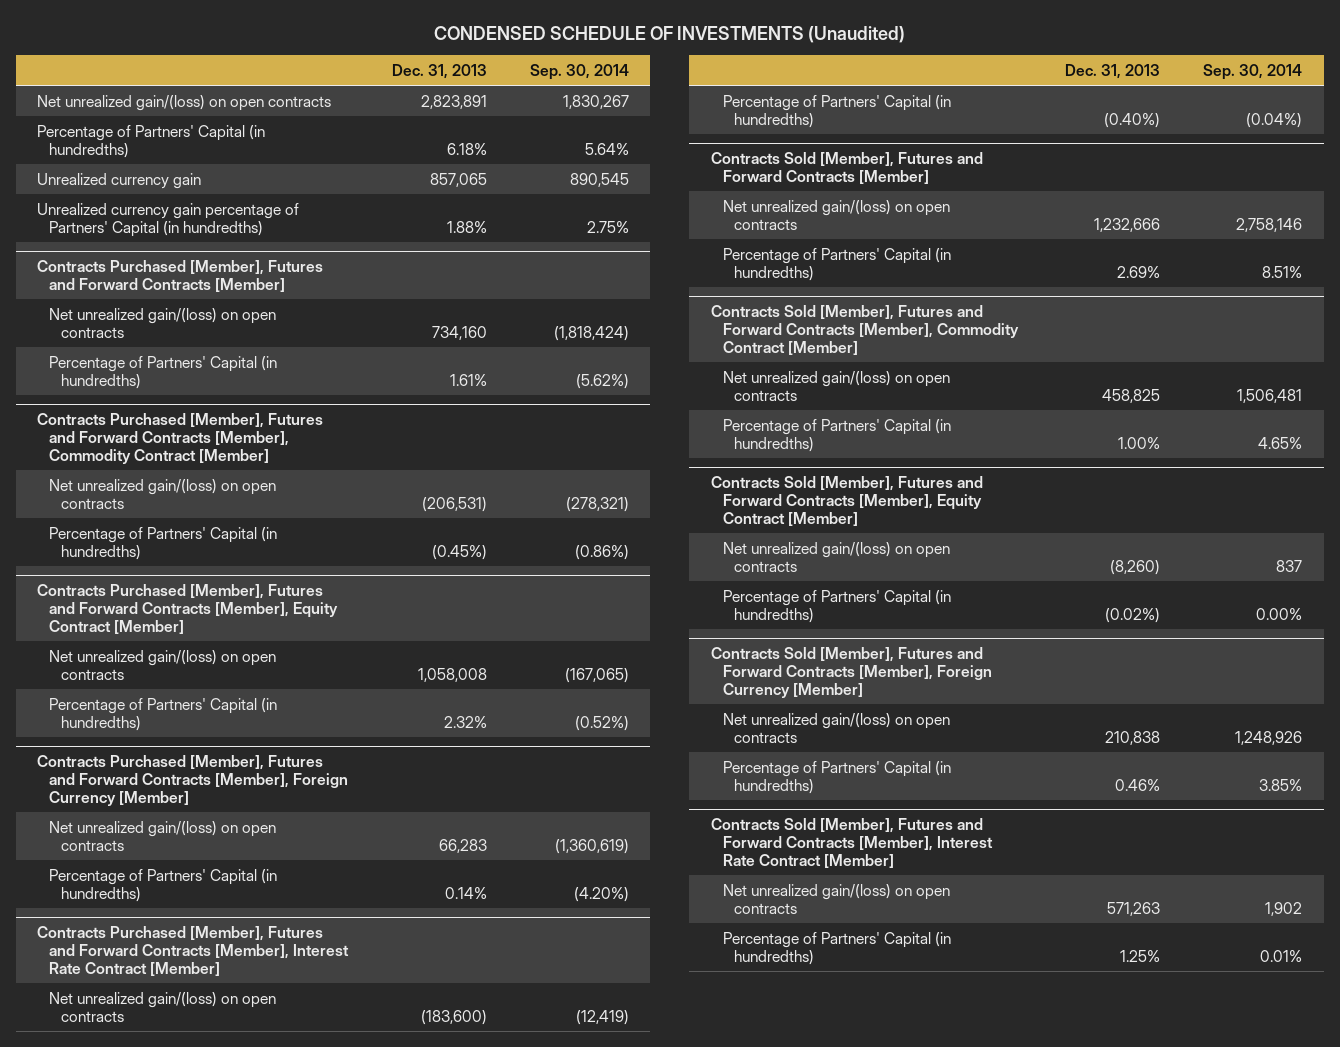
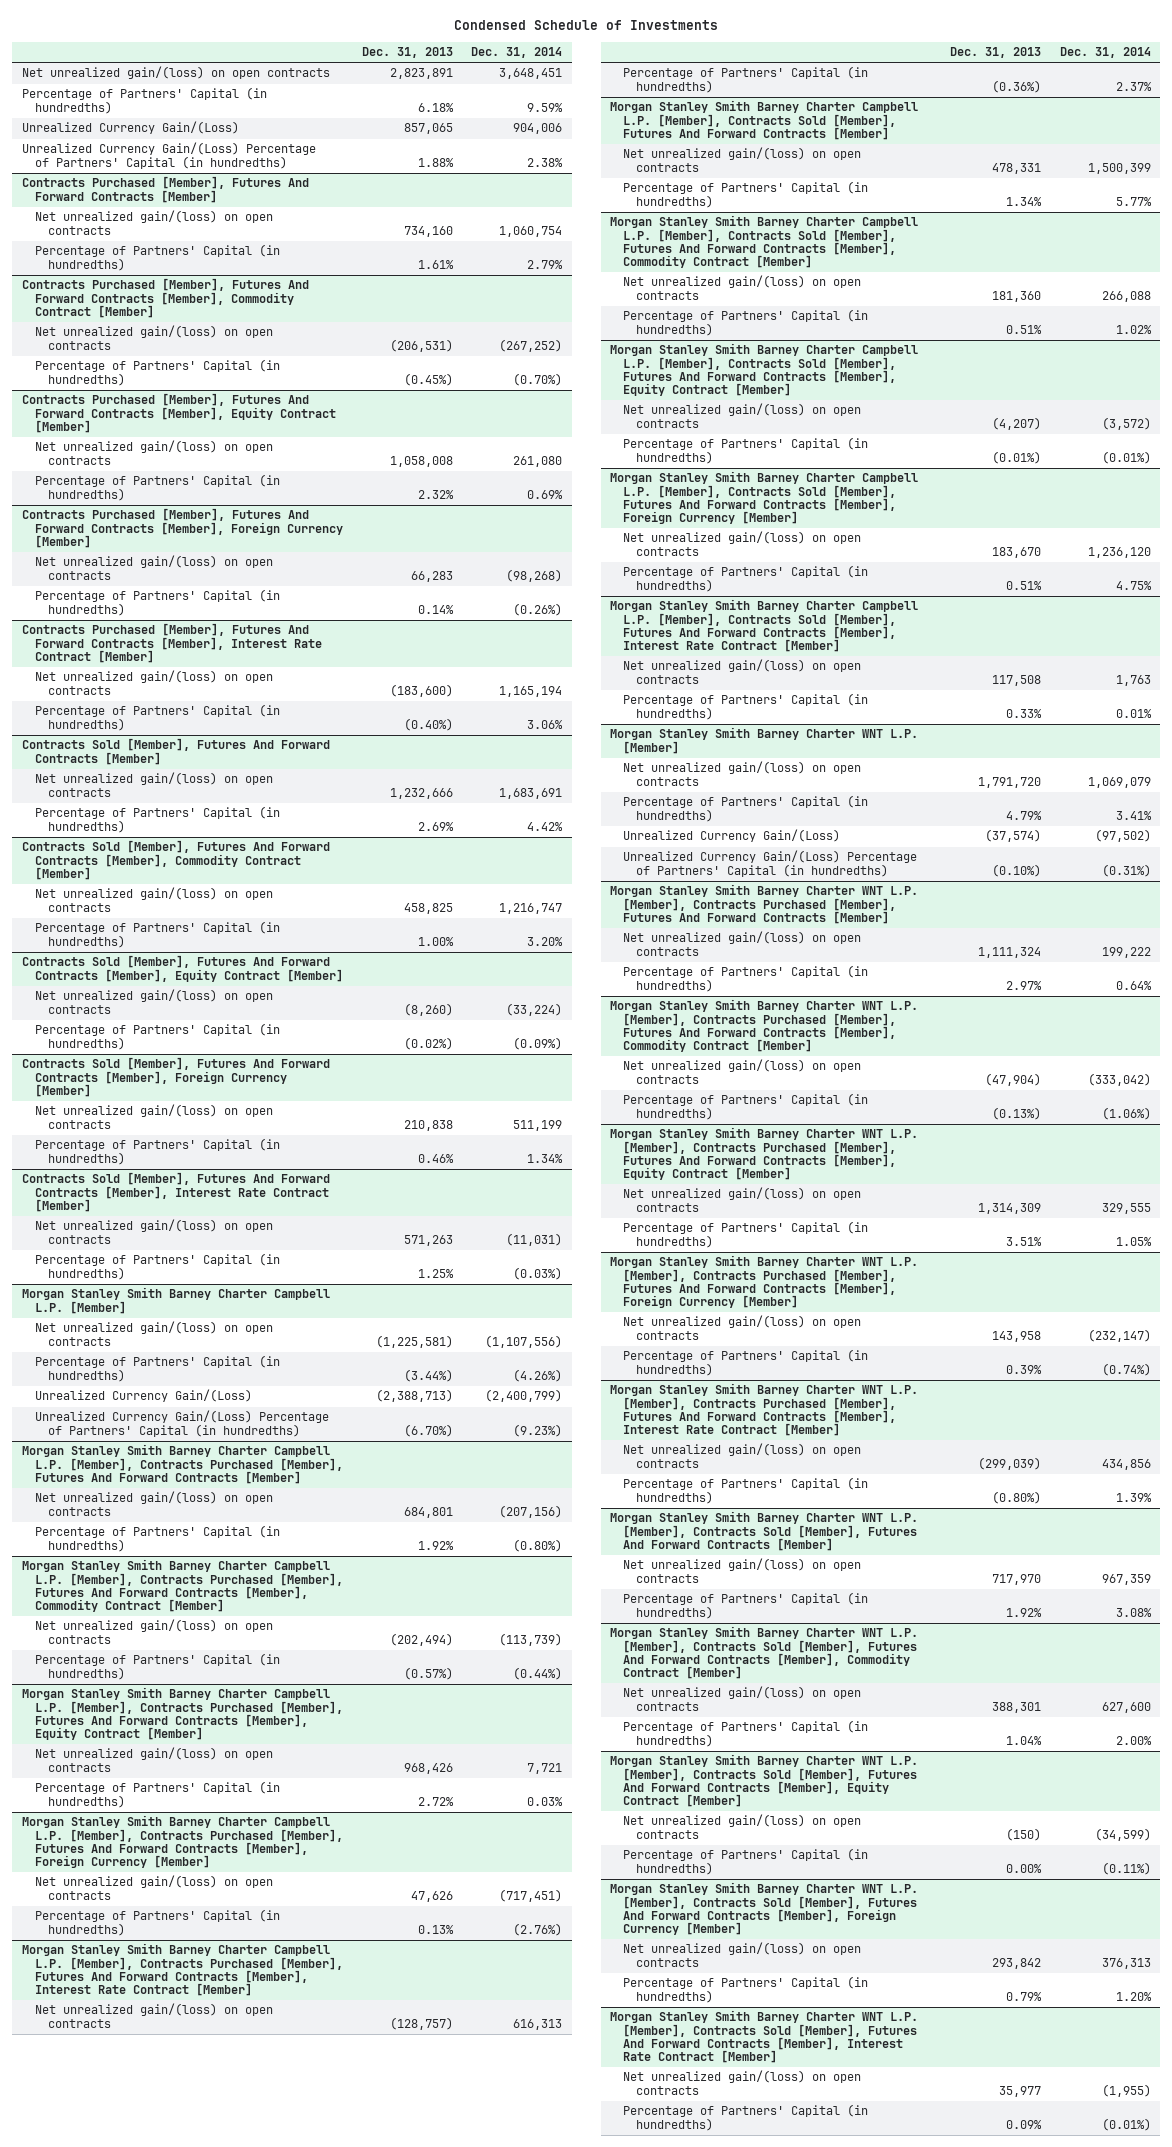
- CONDENSED SCHEDULE OF INVESTMENTS (Unaudited)
+ Condensed Schedule of Investments
- | Dec. 31, 2013 | Sep. 30, 2014
+ | Dec. 31, 2013 | Dec. 31, 2014
- Unrealized currency gain | 857,065 | 890,545
- Unrealized currency gain percentage of Partners' Capital (in hundredths) | 1.88% | 2.75%
- Contracts Purchased [Member], Futures and Forward Contracts [Member]
+ Unrealized Currency Gain/(Loss) | 857,065 | 904,006
+ Unrealized Currency Gain/(Loss) Percentage of Partners' Capital (in hundredths) | 1.88% | 2.38%
+ Contracts Purchased [Member], Futures And Forward Contracts [Member]
- Contracts Purchased [Member], Futures and Forward Contracts [Member], Commodity Contract [Member]
+ Contracts Purchased [Member], Futures And Forward Contracts [Member], Commodity Contract [Member]
- Contracts Purchased [Member], Futures and Forward Contracts [Member], Equity Contract [Member]
+ Contracts Purchased [Member], Futures And Forward Contracts [Member], Equity Contract [Member]
- Contracts Purchased [Member], Futures and Forward Contracts [Member], Foreign Currency [Member]
+ Contracts Purchased [Member], Futures And Forward Contracts [Member], Foreign Currency [Member]
- Contracts Purchased [Member], Futures and Forward Contracts [Member], Interest Rate Contract [Member]
+ Contracts Purchased [Member], Futures And Forward Contracts [Member], Interest Rate Contract [Member]
- Contracts Sold [Member], Futures and Forward Contracts [Member]
+ Contracts Sold [Member], Futures And Forward Contracts [Member]
- Contracts Sold [Member], Futures and Forward Contracts [Member], Commodity Contract [Member]
+ Contracts Sold [Member], Futures And Forward Contracts [Member], Commodity Contract [Member]
- Contracts Sold [Member], Futures and Forward Contracts [Member], Equity Contract [Member]
+ Contracts Sold [Member], Futures And Forward Contracts [Member], Equity Contract [Member]
- Contracts Sold [Member], Futures and Forward Contracts [Member], Foreign Currency [Member]
+ Contracts Sold [Member], Futures And Forward Contracts [Member], Foreign Currency [Member]
- Contracts Sold [Member], Futures and Forward Contracts [Member], Interest Rate Contract [Member]
+ Contracts Sold [Member], Futures And Forward Contracts [Member], Interest Rate Contract [Member]
+ Morgan Stanley Smith Barney Charter Campbell L.P. [Member]
+ Net unrealized gain/(loss) on open contracts | (1,225,581) | (1,107,556)
+ Percentage of Partners' Capital (in hundredths) | (3.44%) | (4.26%)
+ Unrealized Currency Gain/(Loss) | (2,388,713) | (2,400,799)
+ Unrealized Currency Gain/(Loss) Percentage of Partners' Capital (in hundredths) | (6.70%) | (9.23%)
+ Morgan Stanley Smith Barney Charter Campbell L.P. [Member], Contracts Purchased [Member], Futures And Forward Contracts [Member]
+ Net unrealized gain/(loss) on open contracts | 684,801 | (207,156)
+ Percentage of Partners' Capital (in hundredths) | 1.92% | (0.80%)
+ Morgan Stanley Smith Barney Charter Campbell L.P. [Member], Contracts Purchased [Member], Futures And Forward Contracts [Member], Commodity Contract [Member]
+ Net unrealized gain/(loss) on open contracts | (202,494) | (113,739)
+ Percentage of Partners' Capital (in hundredths) | (0.57%) | (0.44%)
+ Morgan Stanley Smith Barney Charter Campbell L.P. [Member], Contracts Purchased [Member], Futures And Forward Contracts [Member], Equity Contract [Member]
+ Net unrealized gain/(loss) on open contracts | 968,426 | 7,721
+ Percentage of Partners' Capital (in hundredths) | 2.72% | 0.03%
+ Morgan Stanley Smith Barney Charter Campbell L.P. [Member], Contracts Purchased [Member], Futures And Forward Contracts [Member], Foreign Currency [Member]
+ Net unrealized gain/(loss) on open contracts | 47,626 | (717,451)
+ Percentage of Partners' Capital (in hundredths) | 0.13% | (2.76%)
+ Morgan Stanley Smith Barney Charter Campbell L.P. [Member], Contracts Purchased [Member], Futures And Forward Contracts [Member], Interest Rate Contract [Member]
+ Net unrealized gain/(loss) on open contracts | (128,757) | 616,313
+ Percentage of Partners' Capital (in hundredths) | (0.36%) | 2.37%
+ Morgan Stanley Smith Barney Charter Campbell L.P. [Member], Contracts Sold [Member], Futures And Forward Contracts [Member]
+ Net unrealized gain/(loss) on open contracts | 478,331 | 1,500,399
+ Percentage of Partners' Capital (in hundredths) | 1.34% | 5.77%
+ Morgan Stanley Smith Barney Charter Campbell L.P. [Member], Contracts Sold [Member], Futures And Forward Contracts [Member], Commodity Contract [Member]
+ Net unrealized gain/(loss) on open contracts | 181,360 | 266,088
+ Percentage of Partners' Capital (in hundredths) | 0.51% | 1.02%
+ Morgan Stanley Smith Barney Charter Campbell L.P. [Member], Contracts Sold [Member], Futures And Forward Contracts [Member], Equity Contract [Member]
+ Net unrealized gain/(loss) on open contracts | (4,207) | (3,572)
+ Percentage of Partners' Capital (in hundredths) | (0.01%) | (0.01%)
+ Morgan Stanley Smith Barney Charter Campbell L.P. [Member], Contracts Sold [Member], Futures And Forward Contracts [Member], Foreign Currency [Member]
+ Net unrealized gain/(loss) on open contracts | 183,670 | 1,236,120
+ Percentage of Partners' Capital (in hundredths) | 0.51% | 4.75%
+ Morgan Stanley Smith Barney Charter Campbell L.P. [Member], Contracts Sold [Member], Futures And Forward Contracts [Member], Interest Rate Contract [Member]
+ Net unrealized gain/(loss) on open contracts | 117,508 | 1,763
+ Percentage of Partners' Capital (in hundredths) | 0.33% | 0.01%
+ Morgan Stanley Smith Barney Charter WNT L.P. [Member]
+ Net unrealized gain/(loss) on open contracts | 1,791,720 | 1,069,079
+ Percentage of Partners' Capital (in hundredths) | 4.79% | 3.41%
+ Unrealized Currency Gain/(Loss) | (37,574) | (97,502)
+ Unrealized Currency Gain/(Loss) Percentage of Partners' Capital (in hundredths) | (0.10%) | (0.31%)
+ Morgan Stanley Smith Barney Charter WNT L.P. [Member], Contracts Purchased [Member], Futures And Forward Contracts [Member]
+ Net unrealized gain/(loss) on open contracts | 1,111,324 | 199,222
+ Percentage of Partners' Capital (in hundredths) | 2.97% | 0.64%
+ Morgan Stanley Smith Barney Charter WNT L.P. [Member], Contracts Purchased [Member], Futures And Forward Contracts [Member], Commodity Contract [Member]
+ Net unrealized gain/(loss) on open contracts | (47,904) | (333,042)
+ Percentage of Partners' Capital (in hundredths) | (0.13%) | (1.06%)
+ Morgan Stanley Smith Barney Charter WNT L.P. [Member], Contracts Purchased [Member], Futures And Forward Contracts [Member], Equity Contract [Member]
+ Net unrealized gain/(loss) on open contracts | 1,314,309 | 329,555
+ Percentage of Partners' Capital (in hundredths) | 3.51% | 1.05%
+ Morgan Stanley Smith Barney Charter WNT L.P. [Member], Contracts Purchased [Member], Futures And Forward Contracts [Member], Foreign Currency [Member]
+ Net unrealized gain/(loss) on open contracts | 143,958 | (232,147)
+ Percentage of Partners' Capital (in hundredths) | 0.39% | (0.74%)
+ Morgan Stanley Smith Barney Charter WNT L.P. [Member], Contracts Purchased [Member], Futures And Forward Contracts [Member], Interest Rate Contract [Member]
+ Net unrealized gain/(loss) on open contracts | (299,039) | 434,856
+ Percentage of Partners' Capital (in hundredths) | (0.80%) | 1.39%
+ Morgan Stanley Smith Barney Charter WNT L.P. [Member], Contracts Sold [Member], Futures And Forward Contracts [Member]
+ Net unrealized gain/(loss) on open contracts | 717,970 | 967,359
+ Percentage of Partners' Capital (in hundredths) | 1.92% | 3.08%
+ Morgan Stanley Smith Barney Charter WNT L.P. [Member], Contracts Sold [Member], Futures And Forward Contracts [Member], Commodity Contract [Member]
+ Net unrealized gain/(loss) on open contracts | 388,301 | 627,600
+ Percentage of Partners' Capital (in hundredths) | 1.04% | 2.00%
+ Morgan Stanley Smith Barney Charter WNT L.P. [Member], Contracts Sold [Member], Futures And Forward Contracts [Member], Equity Contract [Member]
+ Net unrealized gain/(loss) on open contracts | (150) | (34,599)
+ Percentage of Partners' Capital (in hundredths) | 0.00% | (0.11%)
+ Morgan Stanley Smith Barney Charter WNT L.P. [Member], Contracts Sold [Member], Futures And Forward Contracts [Member], Foreign Currency [Member]
+ Net unrealized gain/(loss) on open contracts | 293,842 | 376,313
+ Percentage of Partners' Capital (in hundredths) | 0.79% | 1.20%
+ Morgan Stanley Smith Barney Charter WNT L.P. [Member], Contracts Sold [Member], Futures And Forward Contracts [Member], Interest Rate Contract [Member]
+ Net unrealized gain/(loss) on open contracts | 35,977 | (1,955)
+ Percentage of Partners' Capital (in hundredths) | 0.09% | (0.01%)

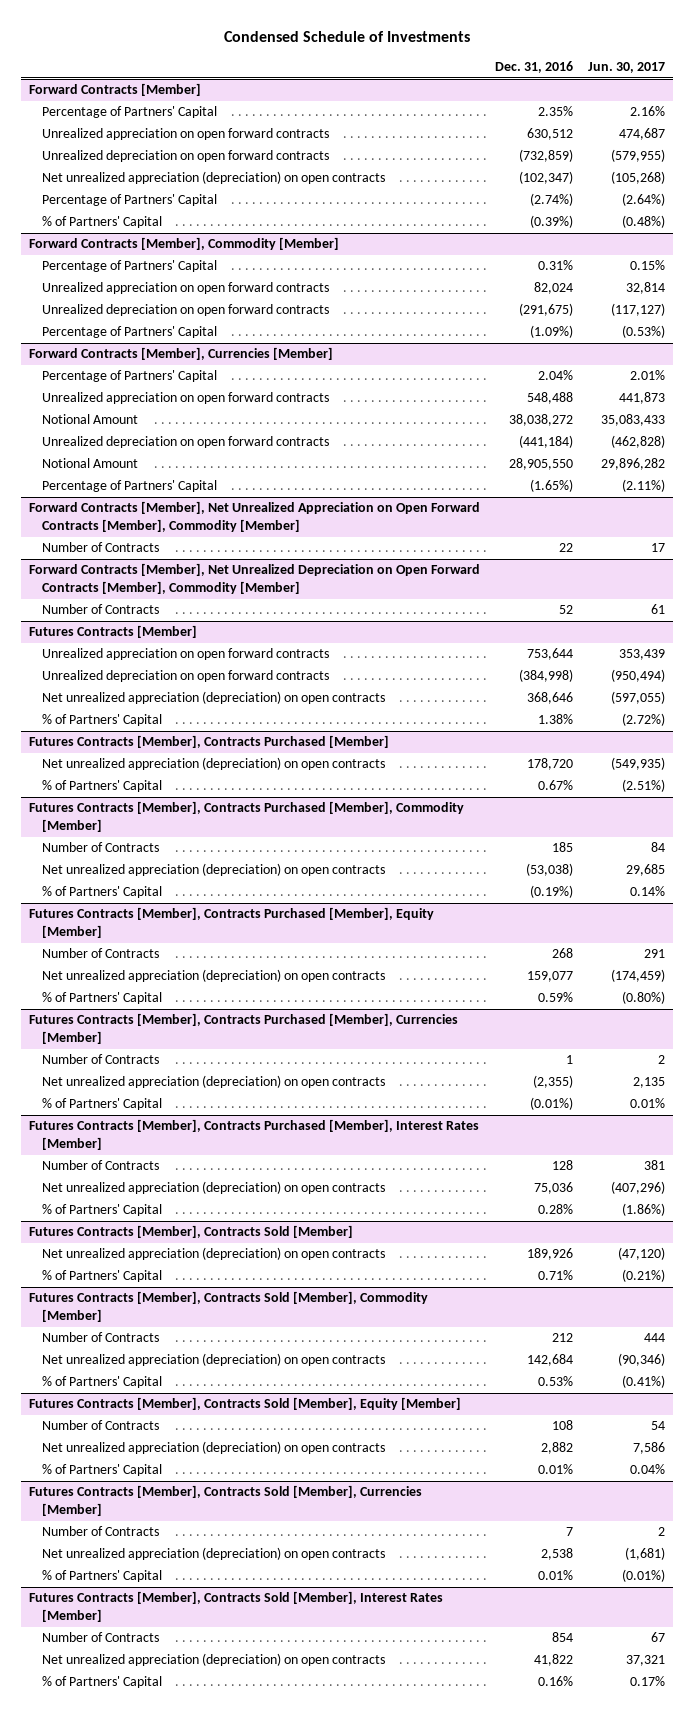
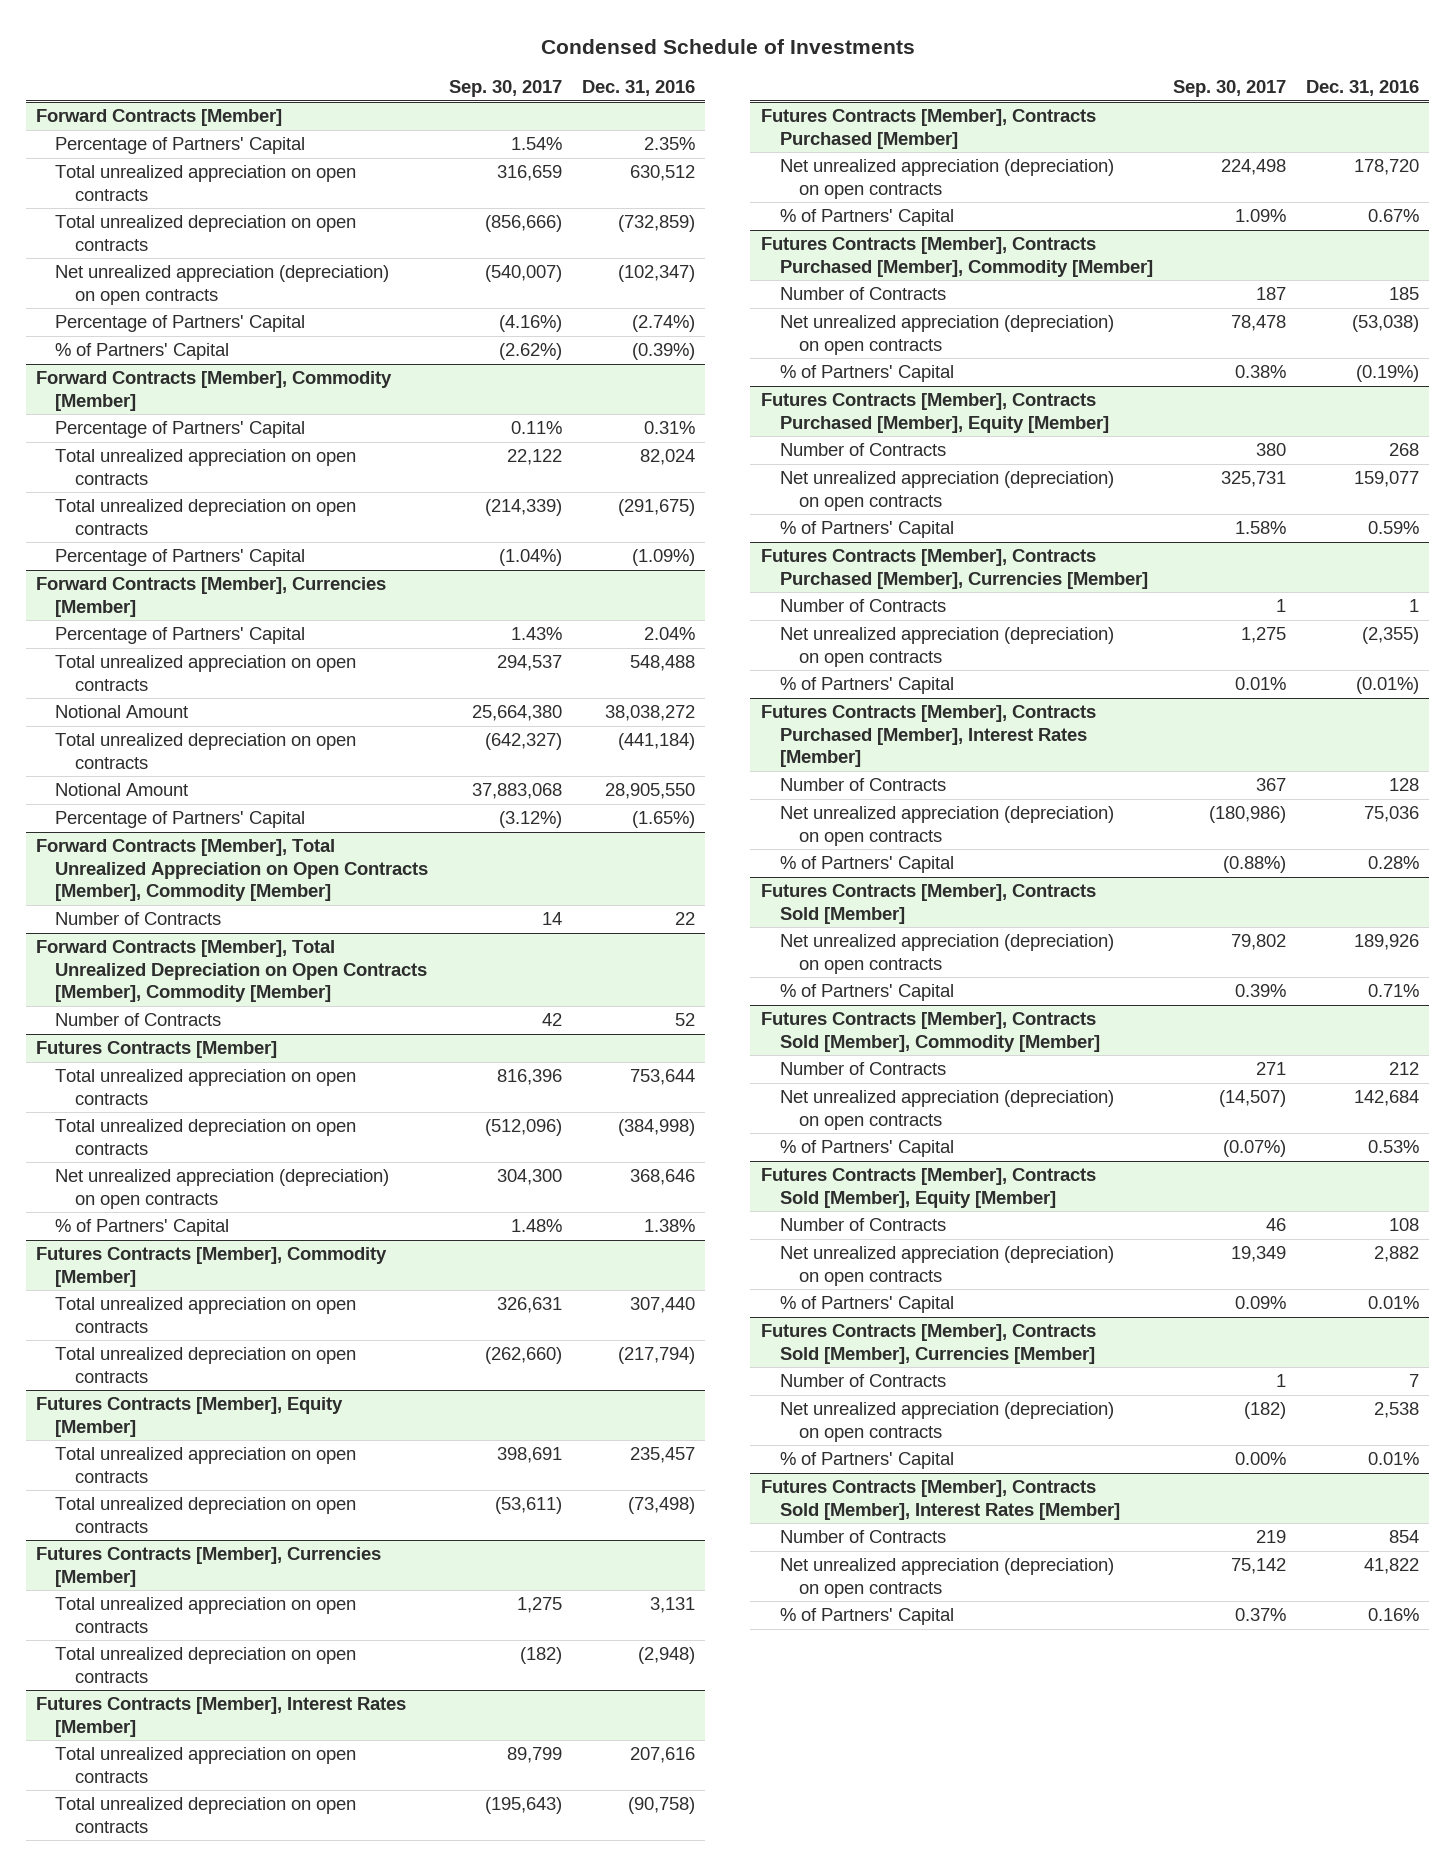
- | Dec. 31, 2016 | Jun. 30, 2017
+ | Sep. 30, 2017 | Dec. 31, 2016
@ Forward Contracts [Member]
- Unrealized appreciation on open forward contracts | 630,512 | 474,687
- Unrealized depreciation on open forward contracts | (732,859) | (579,955)
+ Total unrealized appreciation on open contracts | 316,659 | 630,512
+ Total unrealized depreciation on open contracts | (856,666) | (732,859)
@ Forward Contracts [Member], Commodity [Member]
- Unrealized appreciation on open forward contracts | 82,024 | 32,814
- Unrealized depreciation on open forward contracts | (291,675) | (117,127)
+ Total unrealized appreciation on open contracts | 22,122 | 82,024
+ Total unrealized depreciation on open contracts | (214,339) | (291,675)
@ Forward Contracts [Member], Currencies [Member]
- Unrealized appreciation on open forward contracts | 548,488 | 441,873
+ Total unrealized appreciation on open contracts | 294,537 | 548,488
- Unrealized depreciation on open forward contracts | (441,184) | (462,828)
+ Total unrealized depreciation on open contracts | (642,327) | (441,184)
- Forward Contracts [Member], Net Unrealized Appreciation on Open Forward Contracts [Member], Commodity [Member]
+ Forward Contracts [Member], Total Unrealized Appreciation on Open Contracts [Member], Commodity [Member]
- Forward Contracts [Member], Net Unrealized Depreciation on Open Forward Contracts [Member], Commodity [Member]
+ Forward Contracts [Member], Total Unrealized Depreciation on Open Contracts [Member], Commodity [Member]
@ Futures Contracts [Member]
- Unrealized appreciation on open forward contracts | 753,644 | 353,439
- Unrealized depreciation on open forward contracts | (384,998) | (950,494)
+ Total unrealized appreciation on open contracts | 816,396 | 753,644
+ Total unrealized depreciation on open contracts | (512,096) | (384,998)
+ Futures Contracts [Member], Commodity [Member]
+ Total unrealized appreciation on open contracts | 326,631 | 307,440
+ Total unrealized depreciation on open contracts | (262,660) | (217,794)
+ Futures Contracts [Member], Equity [Member]
+ Total unrealized appreciation on open contracts | 398,691 | 235,457
+ Total unrealized depreciation on open contracts | (53,611) | (73,498)
+ Futures Contracts [Member], Currencies [Member]
+ Total unrealized appreciation on open contracts | 1,275 | 3,131
+ Total unrealized depreciation on open contracts | (182) | (2,948)
+ Futures Contracts [Member], Interest Rates [Member]
+ Total unrealized appreciation on open contracts | 89,799 | 207,616
+ Total unrealized depreciation on open contracts | (195,643) | (90,758)

